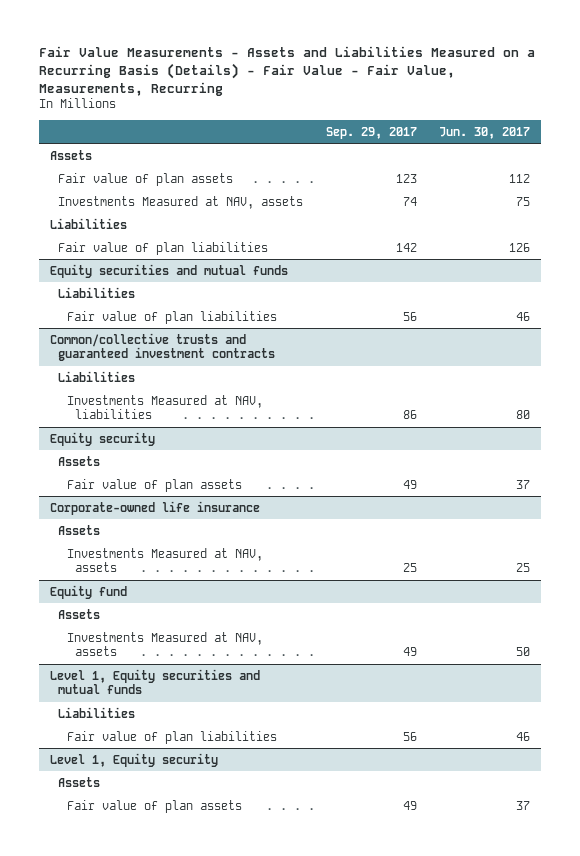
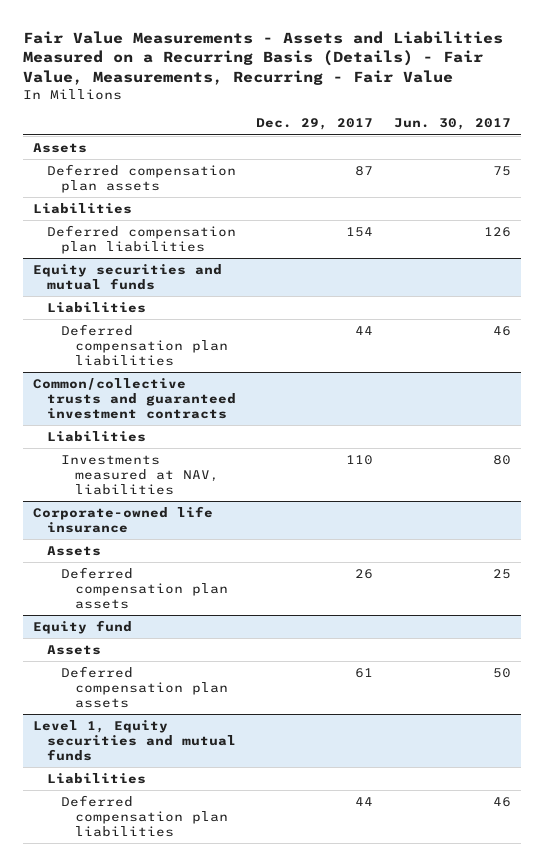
- Fair Value Measurements - Assets and Liabilities Measured on a Recurring Basis (Details) - Fair Value - Fair Value, Measurements, Recurring
+ Fair Value Measurements - Assets and Liabilities Measured on a Recurring Basis (Details) - Fair Value, Measurements, Recurring - Fair Value
- | Sep. 29, 2017 | Jun. 30, 2017
+ | Dec. 29, 2017 | Jun. 30, 2017
- Fair value of plan assets | 123 | 112
- Investments Measured at NAV, assets | 74 | 75
+ Deferred compensation plan assets | 87 | 75
- Fair value of plan liabilities | 142 | 126
+ Deferred compensation plan liabilities | 154 | 126
@ Equity securities and mutual funds
- Fair value of plan liabilities | 56 | 46
+ Deferred compensation plan liabilities | 44 | 46
@ Common/collective trusts and guaranteed investment contracts
- Investments Measured at NAV, liabilities | 86 | 80
- Equity security
- Assets
- Fair value of plan assets | 49 | 37
@ Common/collective trusts and guaranteed investment contracts
+ Investments measured at NAV, liabilities | 110 | 80
@ Corporate-owned life insurance
- Investments Measured at NAV, assets | 25 | 25
+ Deferred compensation plan assets | 26 | 25
@ Equity fund
- Investments Measured at NAV, assets | 49 | 50
+ Deferred compensation plan assets | 61 | 50
@ Level 1, Equity securities and mutual funds
- Fair value of plan liabilities | 56 | 46
- Level 1, Equity security
- Assets
- Fair value of plan assets | 49 | 37
@ Level 1, Equity securities and mutual funds
+ Deferred compensation plan liabilities | 44 | 46

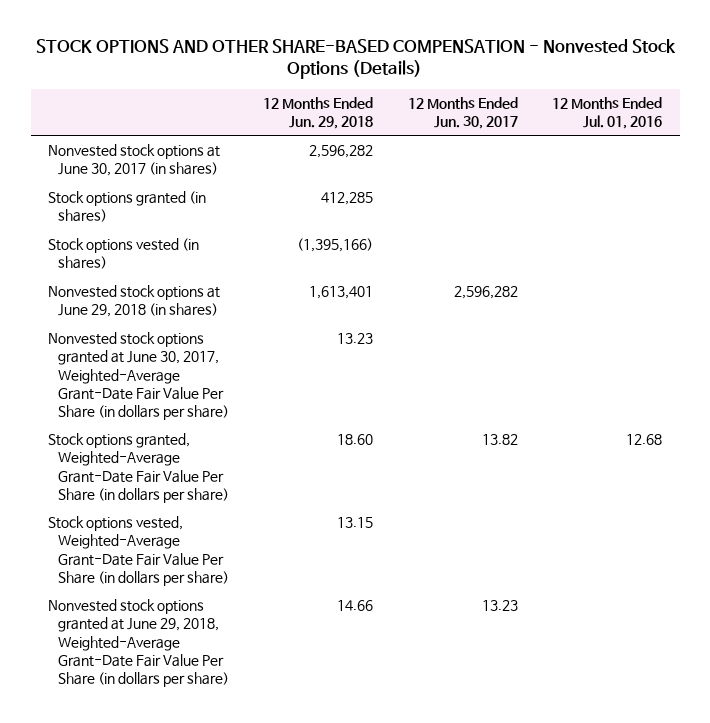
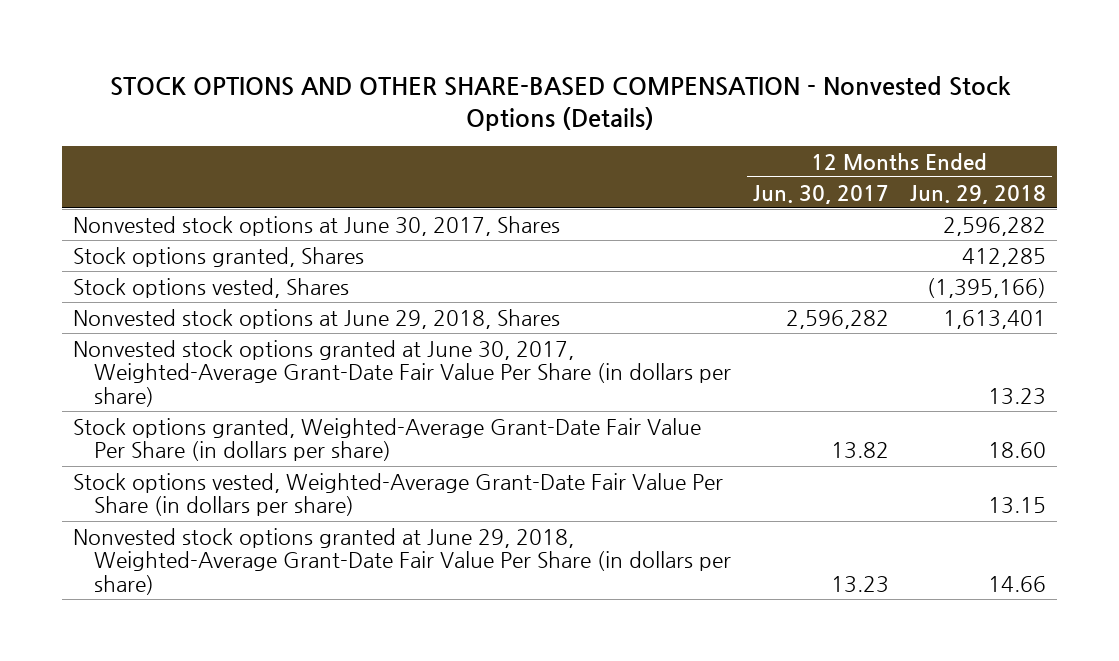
- | 12 Months Ended Jun. 29, 2018 | 12 Months Ended Jun. 30, 2017 | 12 Months Ended Jul. 01, 2016
+ | 12 Months Ended Jun. 30, 2017 | 12 Months Ended Jun. 29, 2018
- Nonvested stock options at June 30, 2017 (in shares) | 2,596,282 | |
- Stock options granted (in shares) | 412,285 | |
- Stock options vested (in shares) | (1,395,166) | |
- Nonvested stock options at June 29, 2018 (in shares) | 1,613,401 | 2,596,282 |
+ Nonvested stock options at June 30, 2017, Shares | | 2,596,282
+ Stock options granted, Shares | | 412,285
+ Stock options vested, Shares | | (1,395,166)
+ Nonvested stock options at June 29, 2018, Shares | 2,596,282 | 1,613,401

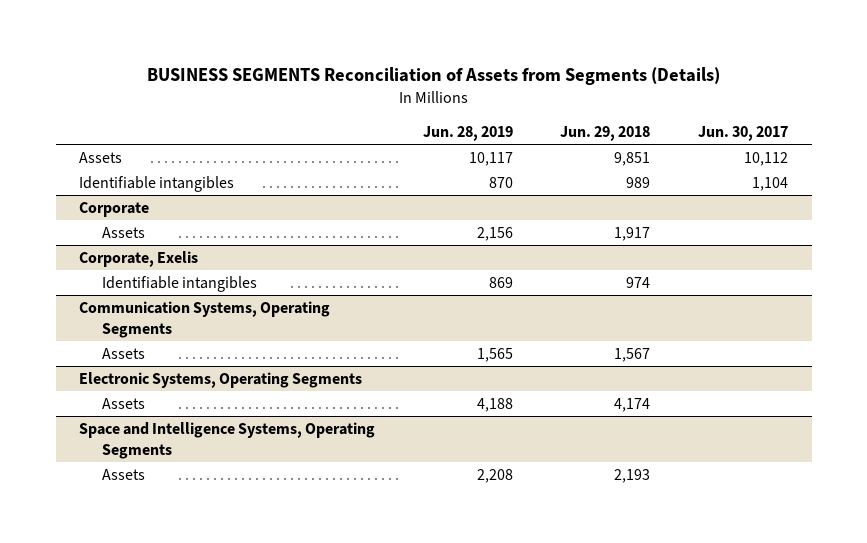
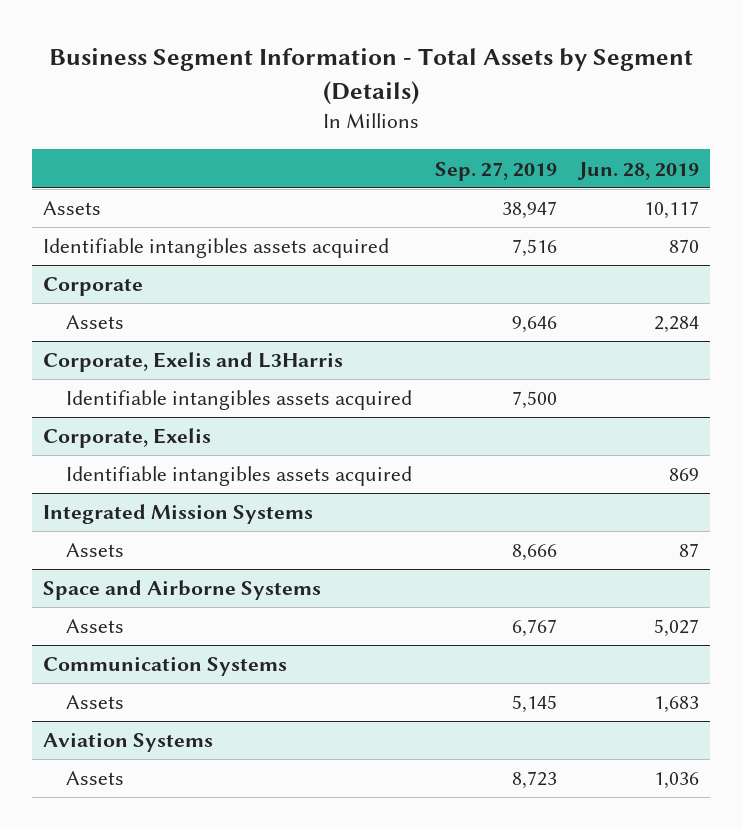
- BUSINESS SEGMENTS Reconciliation of Assets from Segments (Details)
+ Business Segment Information - Total Assets by Segment (Details)
- | Jun. 28, 2019 | Jun. 29, 2018 | Jun. 30, 2017
+ | Sep. 27, 2019 | Jun. 28, 2019
- Identifiable intangibles | 870 | 989 | 1,104
+ Identifiable intangibles assets acquired | 7,516 | 870
@ Corporate
- Assets | 2,156 | 1,917 |
+ Assets | 9,646 | 2,284
+ Corporate, Exelis and L3Harris
+ Identifiable intangibles assets acquired | 7,500 |
@ Corporate, Exelis
- Identifiable intangibles | 869 | 974 |
- Communication Systems, Operating Segments
- Assets | 1,565 | 1,567 |
- Electronic Systems, Operating Segments
- Assets | 4,188 | 4,174 |
- Space and Intelligence Systems, Operating Segments
- Assets | 2,208 | 2,193 |
@ Corporate, Exelis
+ Identifiable intangibles assets acquired | | 869
+ Integrated Mission Systems
+ Assets | 8,666 | 87
+ Space and Airborne Systems
+ Assets | 6,767 | 5,027
+ Communication Systems
+ Assets | 5,145 | 1,683
+ Aviation Systems
+ Assets | 8,723 | 1,036

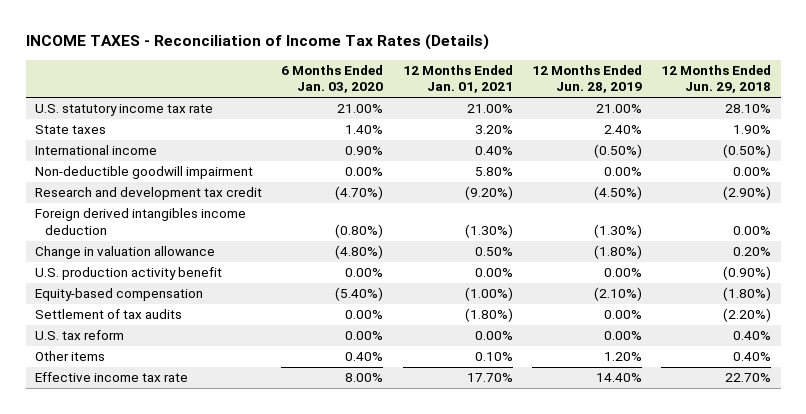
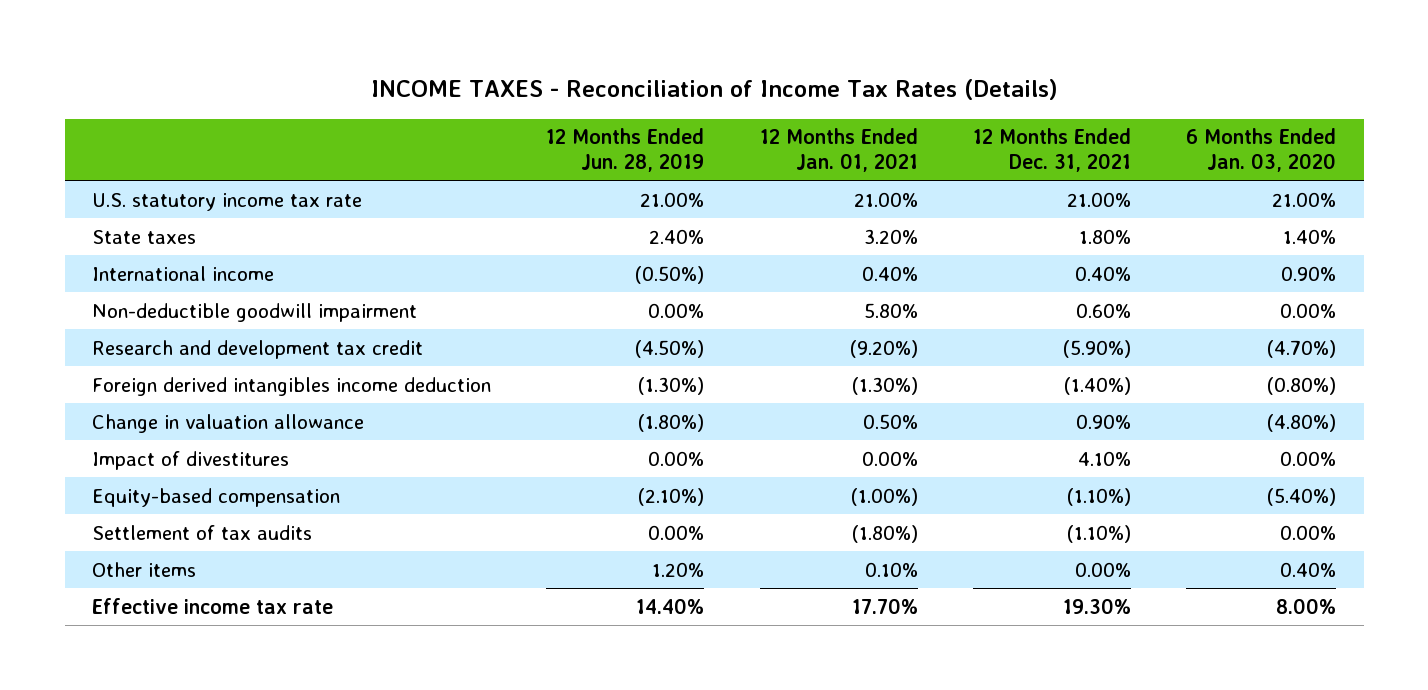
- | 6 Months Ended Jan. 03, 2020 | 12 Months Ended Jan. 01, 2021 | 12 Months Ended Jun. 28, 2019 | 12 Months Ended Jun. 29, 2018
+ | 12 Months Ended Jun. 28, 2019 | 12 Months Ended Jan. 01, 2021 | 12 Months Ended Dec. 31, 2021 | 6 Months Ended Jan. 03, 2020
- U.S. production activity benefit | 0.00% | 0.00% | 0.00% | (0.90%)
+ Impact of divestitures | 0.00% | 0.00% | 4.10% | 0.00%
- U.S. tax reform | 0.00% | 0.00% | 0.00% | 0.40%

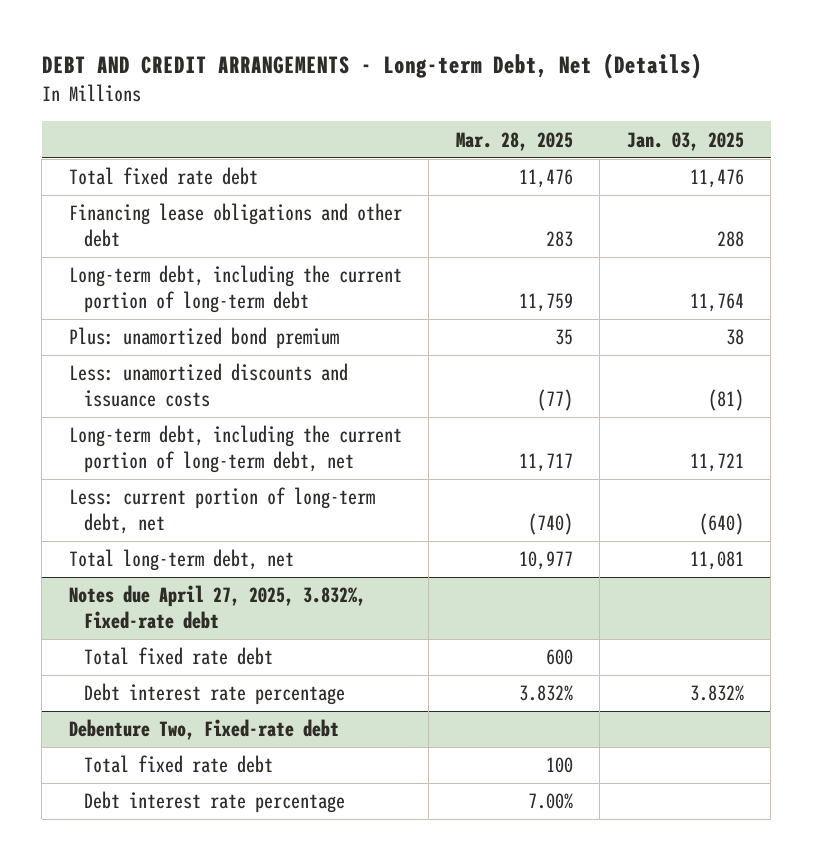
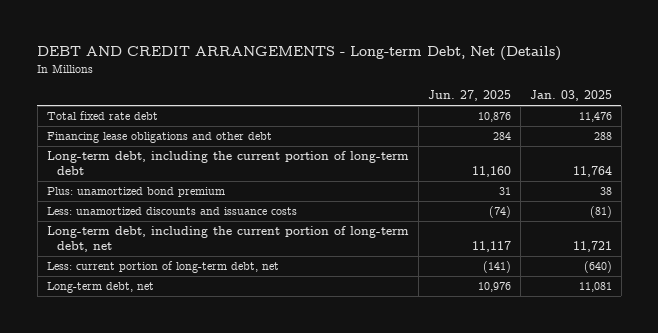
- | Mar. 28, 2025 | Jan. 03, 2025
+ | Jun. 27, 2025 | Jan. 03, 2025
- Total long-term debt, net | 10,977 | 11,081
- Notes due April 27, 2025, 3.832%, Fixed-rate debt
- Total fixed rate debt | 600 |
- Debt interest rate percentage | 3.832% | 3.832%
- Debenture Two, Fixed-rate debt
- Total fixed rate debt | 100 |
- Debt interest rate percentage | 7.00% |
+ Long-term debt, net | 10,976 | 11,081

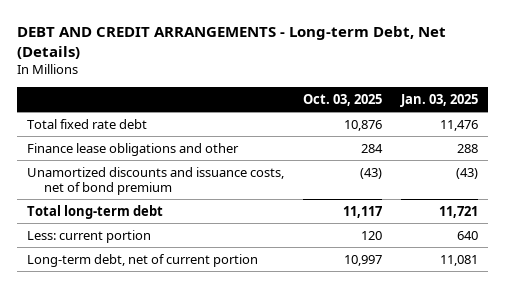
- | Jun. 27, 2025 | Jan. 03, 2025
+ | Oct. 03, 2025 | Jan. 03, 2025
- Financing lease obligations and other debt | 284 | 288
- Long-term debt, including the current portion of long-term debt | 11,160 | 11,764
- Plus: unamortized bond premium | 31 | 38
- Less: unamortized discounts and issuance costs | (74) | (81)
- Long-term debt, including the current portion of long-term debt, net | 11,117 | 11,721
- Less: current portion of long-term debt, net | (141) | (640)
- Long-term debt, net | 10,976 | 11,081
+ Finance lease obligations and other | 284 | 288
+ Unamortized discounts and issuance costs, net of bond premium | (43) | (43)
+ Total long-term debt | 11,117 | 11,721
+ Less: current portion | 120 | 640
+ Long-term debt, net of current portion | 10,997 | 11,081

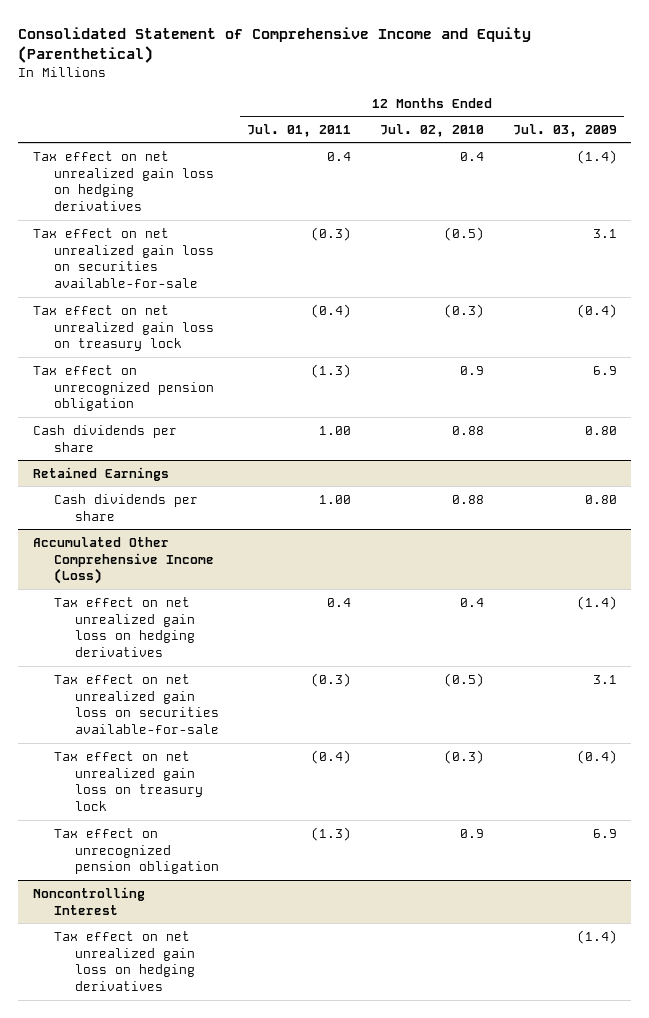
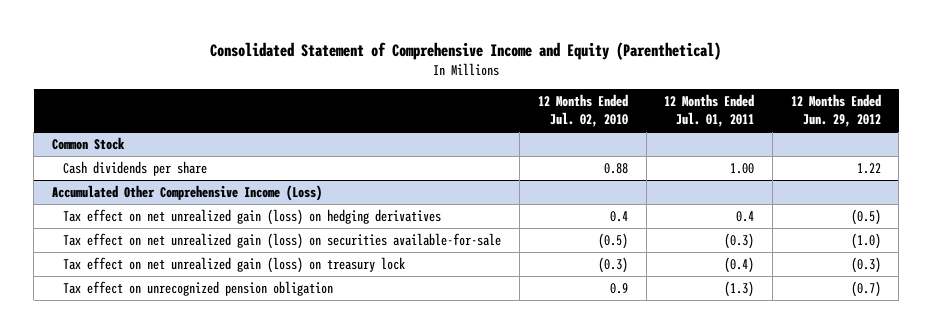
- | 12 Months Ended Jul. 01, 2011 | 12 Months Ended Jul. 02, 2010 | 12 Months Ended Jul. 03, 2009
+ | 12 Months Ended Jul. 02, 2010 | 12 Months Ended Jul. 01, 2011 | 12 Months Ended Jun. 29, 2012
- Tax effect on net unrealized gain loss on hedging derivatives | 0.4 | 0.4 | (1.4)
- Tax effect on net unrealized gain loss on securities available-for-sale | (0.3) | (0.5) | 3.1
- Tax effect on net unrealized gain loss on treasury lock | (0.4) | (0.3) | (0.4)
- Tax effect on unrecognized pension obligation | (1.3) | 0.9 | 6.9
- Cash dividends per share | 1.00 | 0.88 | 0.80
- Retained Earnings
+ Common Stock
@ Accumulated Other Comprehensive Income (Loss)
- Tax effect on net unrealized gain loss on hedging derivatives | 0.4 | 0.4 | (1.4)
- Tax effect on net unrealized gain loss on securities available-for-sale | (0.3) | (0.5) | 3.1
- Tax effect on net unrealized gain loss on treasury lock | (0.4) | (0.3) | (0.4)
+ Tax effect on net unrealized gain (loss) on hedging derivatives | 0.4 | 0.4 | (0.5)
+ Tax effect on net unrealized gain (loss) on securities available-for-sale | (0.5) | (0.3) | (1.0)
+ Tax effect on net unrealized gain (loss) on treasury lock | (0.3) | (0.4) | (0.3)
- Noncontrolling Interest
- Tax effect on net unrealized gain loss on hedging derivatives | | | (1.4)

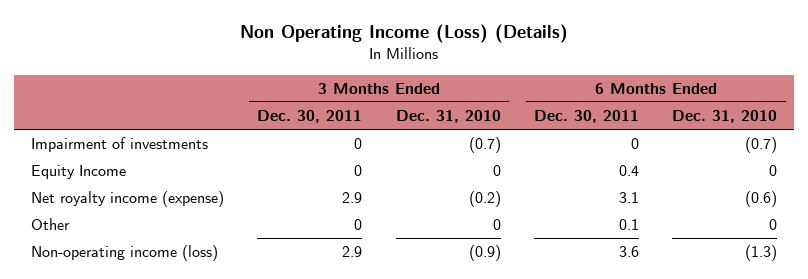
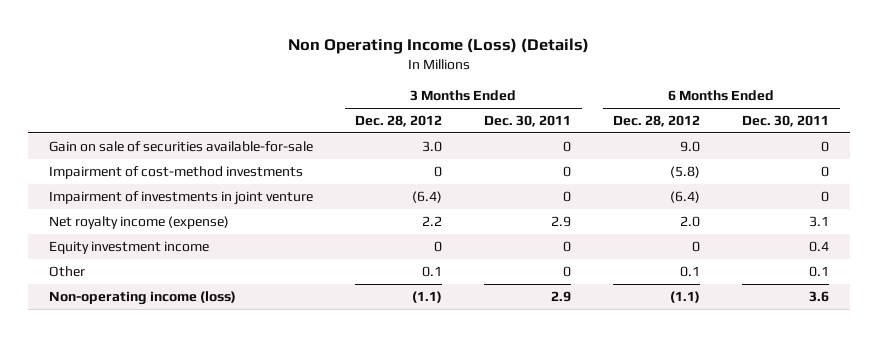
- | 3 Months Ended Dec. 30, 2011 | 3 Months Ended Dec. 31, 2010 | 6 Months Ended Dec. 30, 2011 | 6 Months Ended Dec. 31, 2010
+ | 3 Months Ended Dec. 28, 2012 | 3 Months Ended Dec. 30, 2011 | 6 Months Ended Dec. 28, 2012 | 6 Months Ended Dec. 30, 2011
- Impairment of investments | 0 | (0.7) | 0 | (0.7)
- Equity Income | 0 | 0 | 0.4 | 0
+ Gain on sale of securities available-for-sale | 3.0 | 0 | 9.0 | 0
+ Impairment of cost-method investments | 0 | 0 | (5.8) | 0
+ Impairment of investments in joint venture | (6.4) | 0 | (6.4) | 0
+ Equity investment income | 0 | 0 | 0 | 0.4

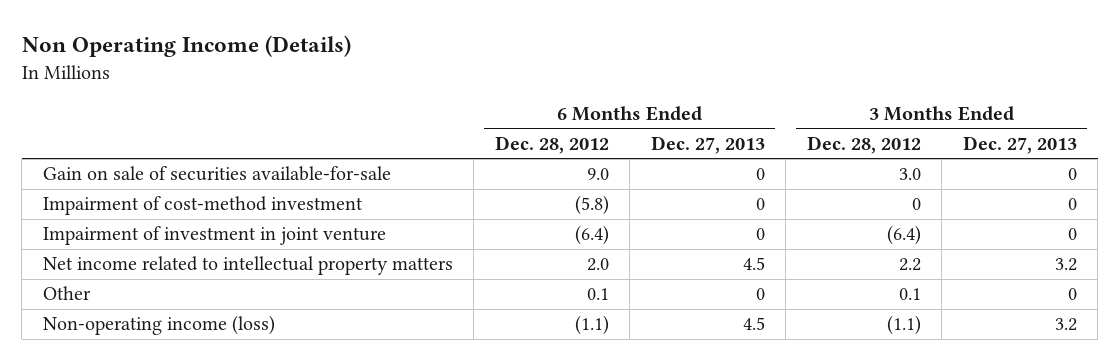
- Non Operating Income (Loss) (Details)
+ Non Operating Income (Details)
- | 3 Months Ended Dec. 28, 2012 | 3 Months Ended Dec. 30, 2011 | 6 Months Ended Dec. 28, 2012 | 6 Months Ended Dec. 30, 2011
+ | 6 Months Ended Dec. 28, 2012 | 6 Months Ended Dec. 27, 2013 | 3 Months Ended Dec. 28, 2012 | 3 Months Ended Dec. 27, 2013
- Impairment of cost-method investments | 0 | 0 | (5.8) | 0
- Impairment of investments in joint venture | (6.4) | 0 | (6.4) | 0
- Net royalty income (expense) | 2.2 | 2.9 | 2.0 | 3.1
- Equity investment income | 0 | 0 | 0 | 0.4
+ Impairment of cost-method investment | (5.8) | 0 | 0 | 0
+ Impairment of investment in joint venture | (6.4) | 0 | (6.4) | 0
+ Net income related to intellectual property matters | 2.0 | 4.5 | 2.2 | 3.2

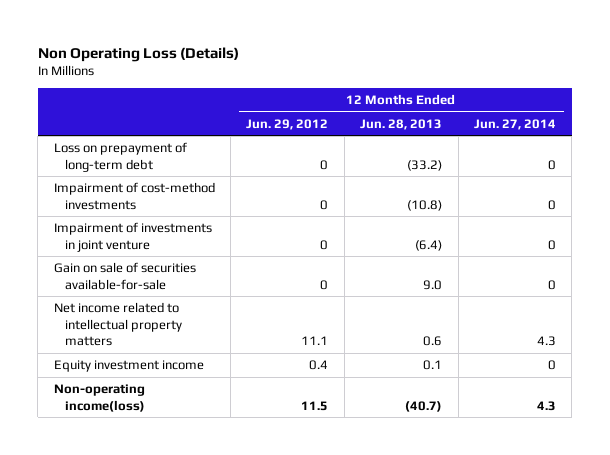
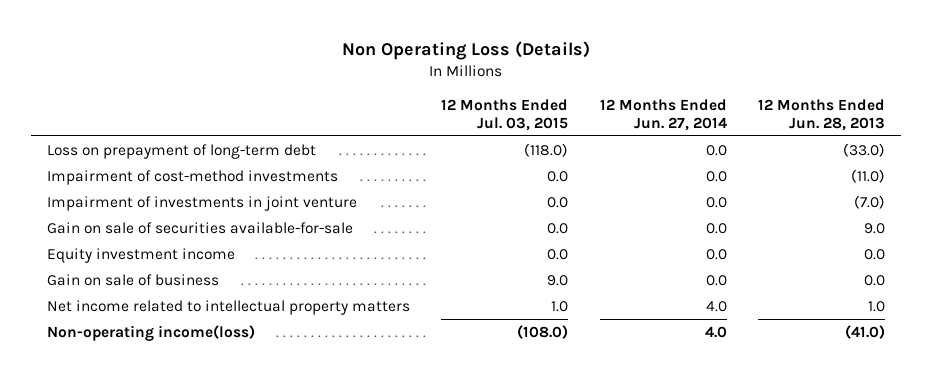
- | 12 Months Ended Jun. 29, 2012 | 12 Months Ended Jun. 28, 2013 | 12 Months Ended Jun. 27, 2014
+ | 12 Months Ended Jul. 03, 2015 | 12 Months Ended Jun. 27, 2014 | 12 Months Ended Jun. 28, 2013
- Loss on prepayment of long-term debt | 0 | (33.2) | 0
- Impairment of cost-method investments | 0 | (10.8) | 0
- Impairment of investments in joint venture | 0 | (6.4) | 0
- Gain on sale of securities available-for-sale | 0 | 9.0 | 0
- Net income related to intellectual property matters | 11.1 | 0.6 | 4.3
- Equity investment income | 0.4 | 0.1 | 0
- Non-operating income(loss) | 11.5 | (40.7) | 4.3
+ Loss on prepayment of long-term debt | (118.0) | 0.0 | (33.0)
+ Impairment of cost-method investments | 0.0 | 0.0 | (11.0)
+ Impairment of investments in joint venture | 0.0 | 0.0 | (7.0)
+ Gain on sale of securities available-for-sale | 0.0 | 0.0 | 9.0
+ Equity investment income | 0.0 | 0.0 | 0.0
+ Gain on sale of business | 9.0 | 0.0 | 0.0
+ Net income related to intellectual property matters | 1.0 | 4.0 | 1.0
+ Non-operating income(loss) | (108.0) | 4.0 | (41.0)

